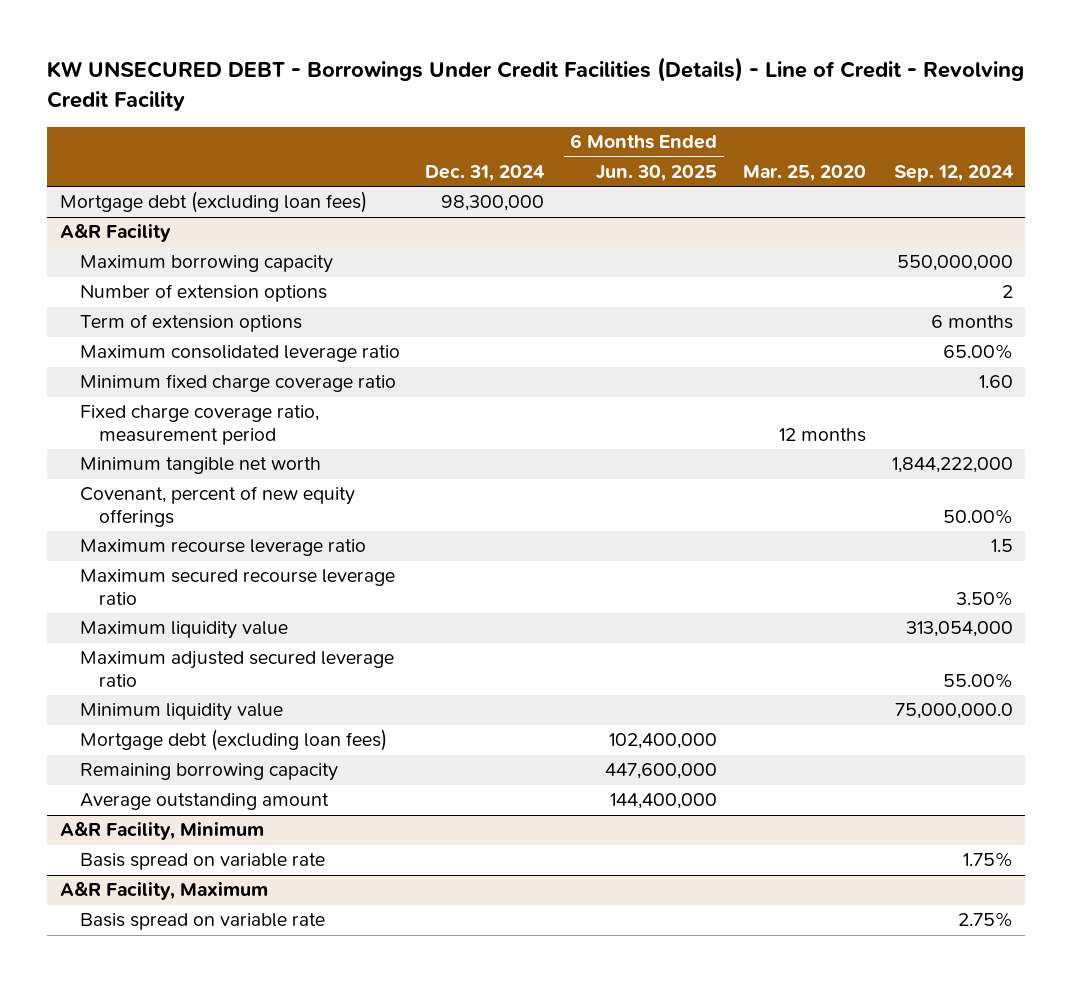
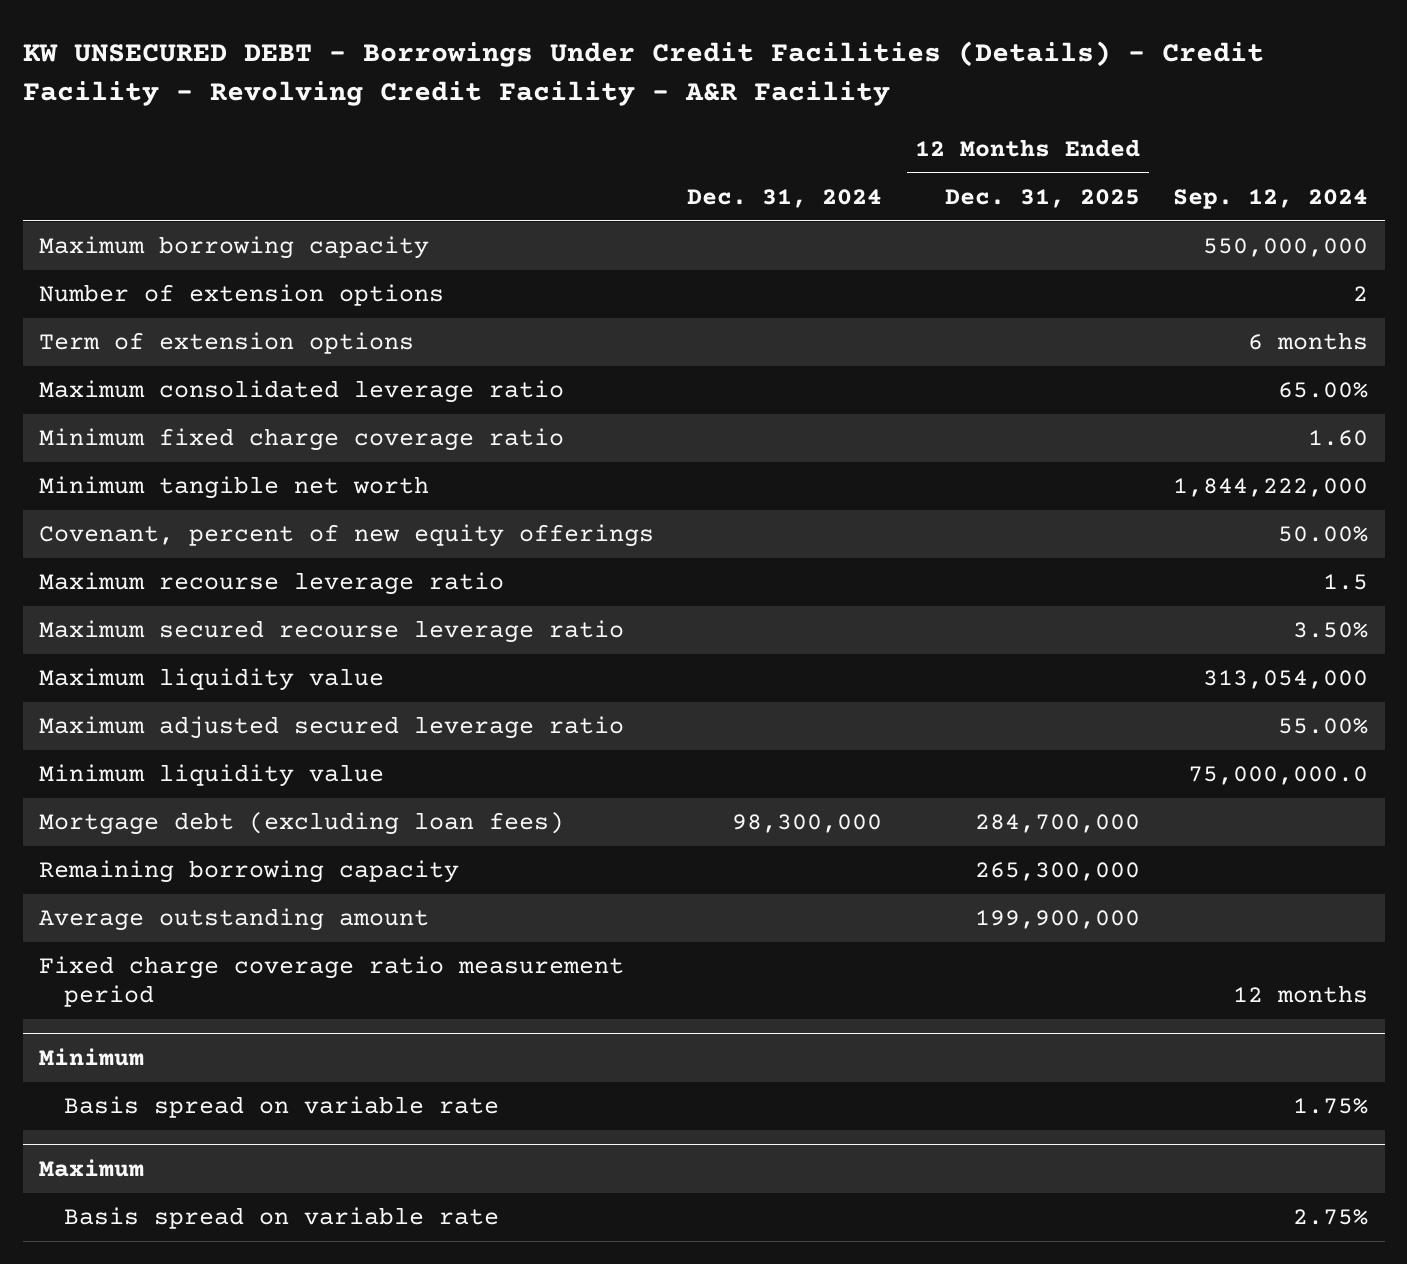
- KW UNSECURED DEBT - Borrowings Under Credit Facilities (Details) - Line of Credit - Revolving Credit Facility
+ KW UNSECURED DEBT - Borrowings Under Credit Facilities (Details) - Credit Facility - Revolving Credit Facility - A&R Facility
- | Dec. 31, 2024 | 6 Months Ended Jun. 30, 2025 | Mar. 25, 2020 | Sep. 12, 2024
+ | Dec. 31, 2024 | 12 Months Ended Dec. 31, 2025 | Sep. 12, 2024
- A&R Facility
- Fixed charge coverage ratio, measurement period | | | 12 months |
- Mortgage debt (excluding loan fees) | | 102,400,000 | |
moved down: Mortgage debt (excluding loan fees) | 98,300,000 | 284,700,000 |
- A&R Facility, Minimum
+ Fixed charge coverage ratio measurement period | | | 12 months
+ Minimum
- A&R Facility, Maximum
+ Maximum

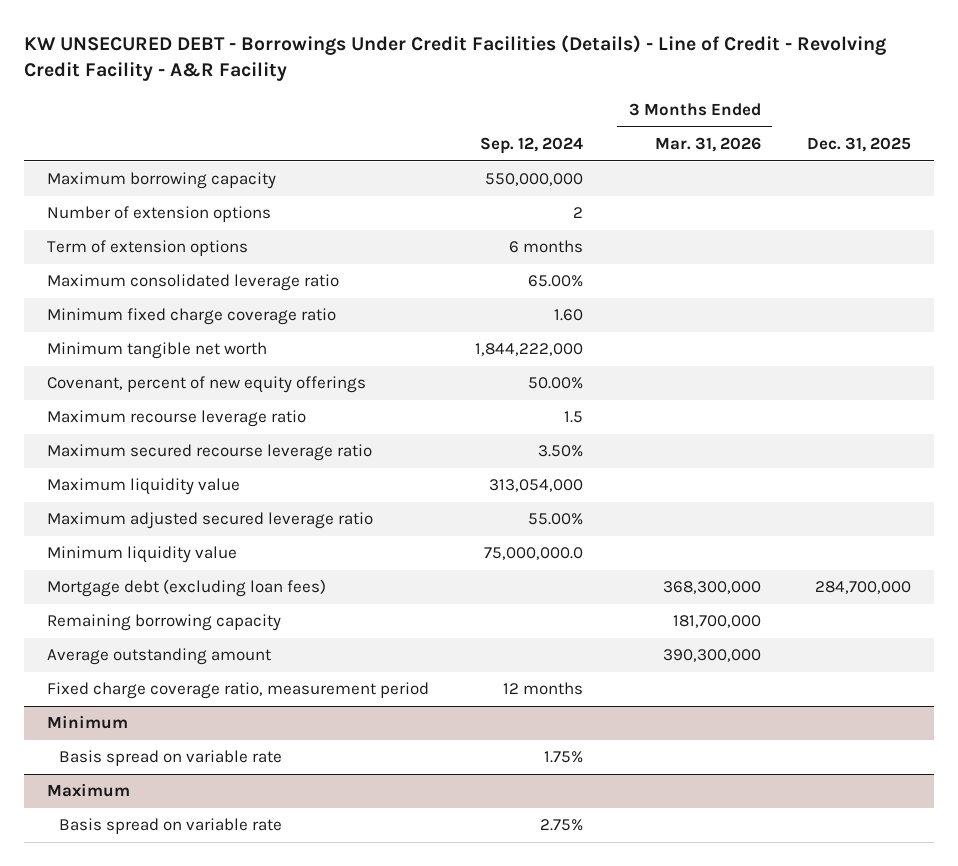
- KW UNSECURED DEBT - Borrowings Under Credit Facilities (Details) - Credit Facility - Revolving Credit Facility - A&R Facility
+ KW UNSECURED DEBT - Borrowings Under Credit Facilities (Details) - Line of Credit - Revolving Credit Facility - A&R Facility
- | Dec. 31, 2024 | 12 Months Ended Dec. 31, 2025 | Sep. 12, 2024
+ | Sep. 12, 2024 | 3 Months Ended Mar. 31, 2026 | Dec. 31, 2025
- Fixed charge coverage ratio measurement period | | | 12 months
+ Fixed charge coverage ratio, measurement period | 12 months | |

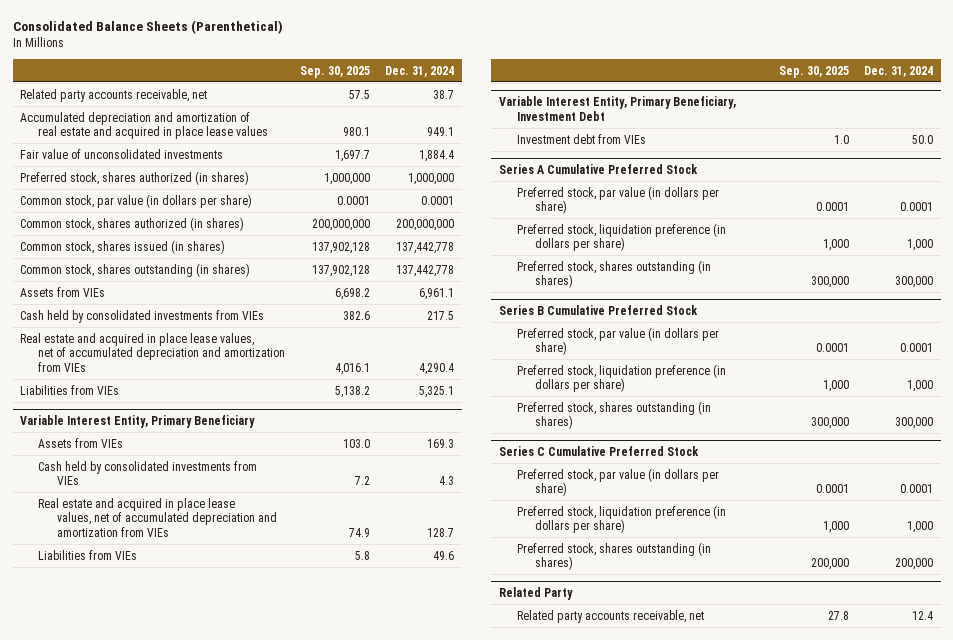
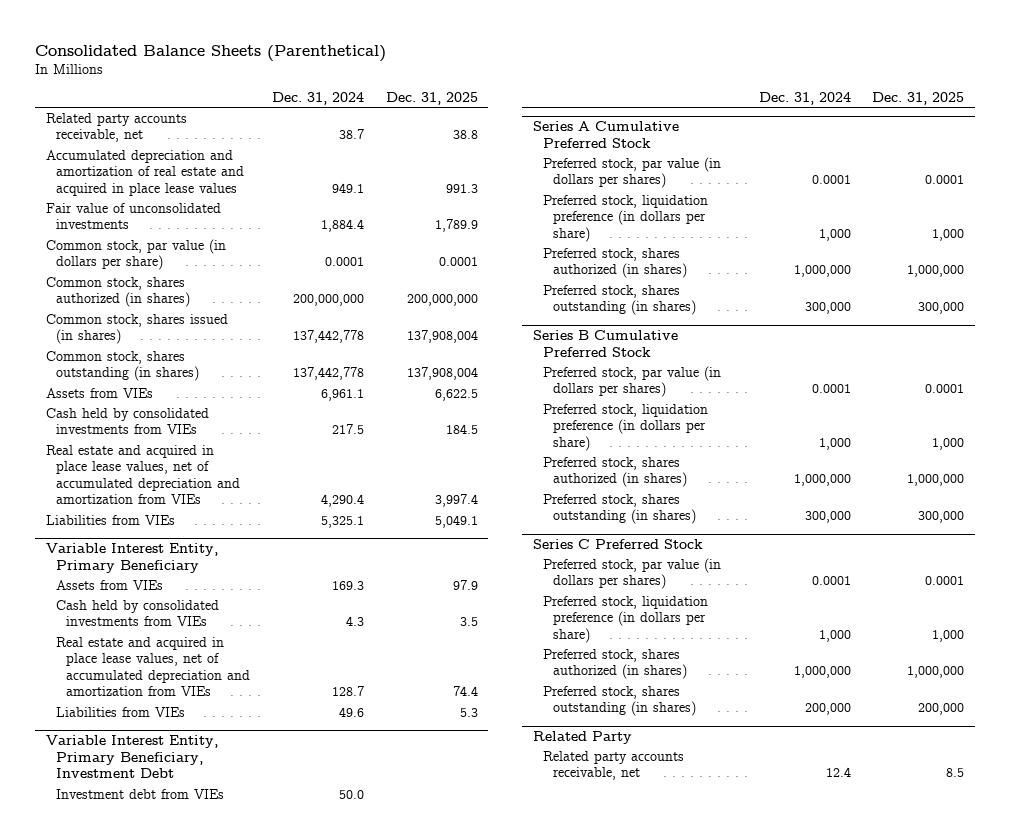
- | Sep. 30, 2025 | Dec. 31, 2024
+ | Dec. 31, 2024 | Dec. 31, 2025
- Preferred stock, shares authorized (in shares) | 1,000,000 | 1,000,000
@ Series A Cumulative Preferred Stock
- Preferred stock, par value (in dollars per share) | 0.0001 | 0.0001
+ Preferred stock, par value (in dollars per shares) | 0.0001 | 0.0001
+ Preferred stock, shares authorized (in shares) | 1,000,000 | 1,000,000
@ Series B Cumulative Preferred Stock
- Preferred stock, par value (in dollars per share) | 0.0001 | 0.0001
+ Preferred stock, par value (in dollars per shares) | 0.0001 | 0.0001
+ Preferred stock, shares authorized (in shares) | 1,000,000 | 1,000,000
- Series C Cumulative Preferred Stock
- Preferred stock, par value (in dollars per share) | 0.0001 | 0.0001
+ Series C Preferred Stock
+ Preferred stock, par value (in dollars per shares) | 0.0001 | 0.0001
+ Preferred stock, shares authorized (in shares) | 1,000,000 | 1,000,000

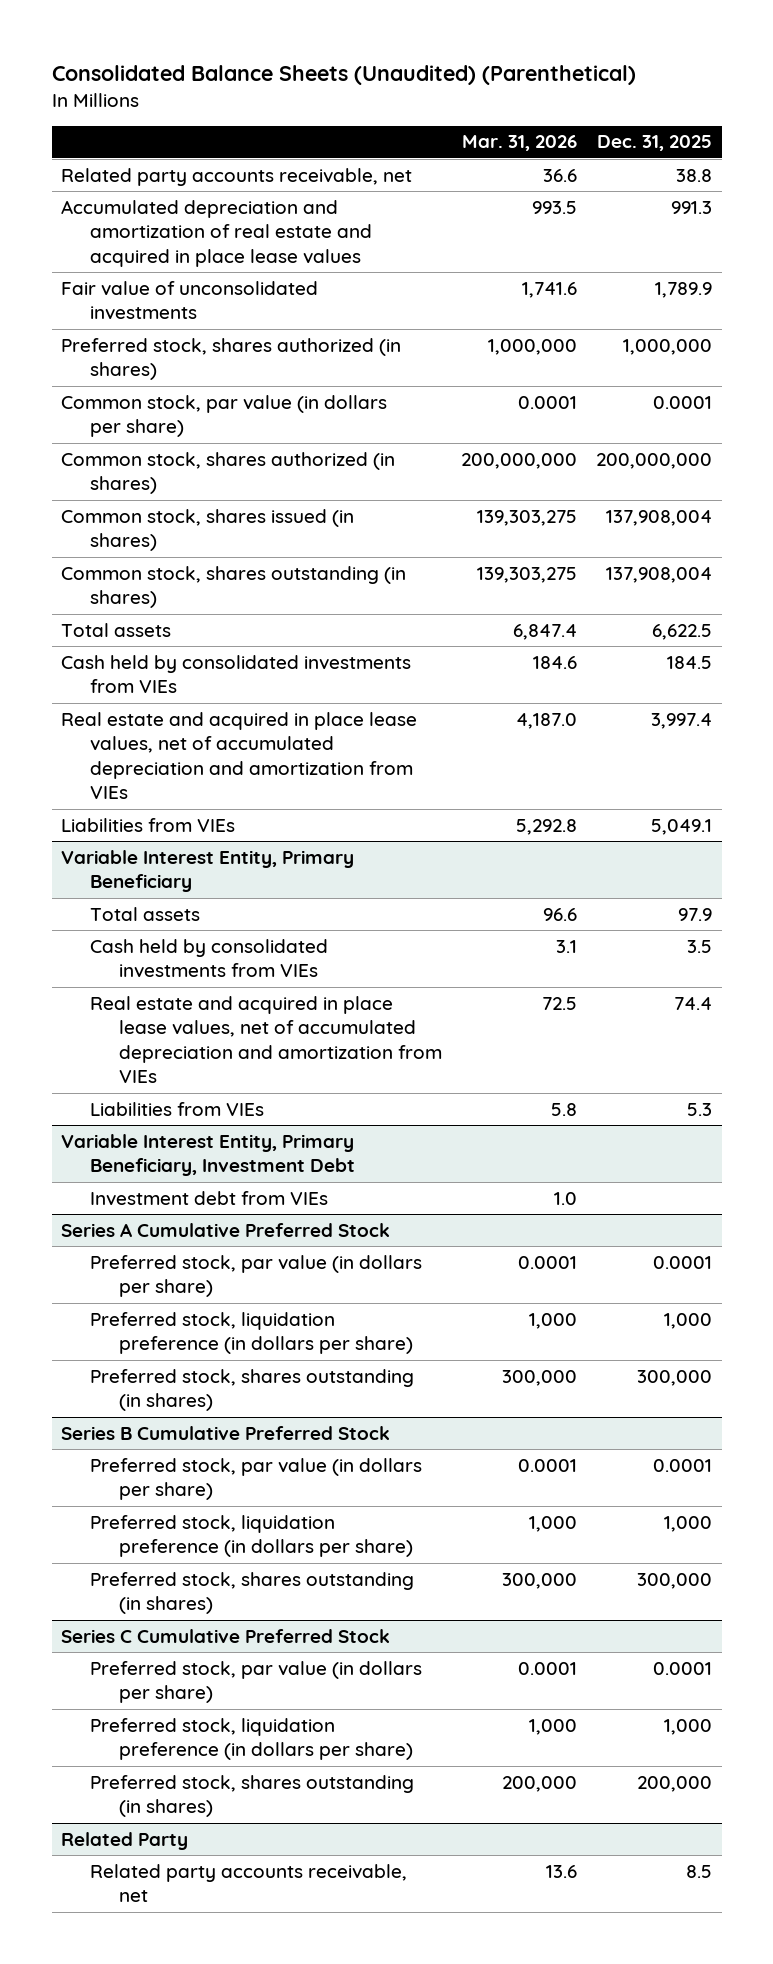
- Consolidated Balance Sheets (Parenthetical)
+ Consolidated Balance Sheets (Unaudited) (Parenthetical)
- | Dec. 31, 2024 | Dec. 31, 2025
+ | Mar. 31, 2026 | Dec. 31, 2025
+ Preferred stock, shares authorized (in shares) | 1,000,000 | 1,000,000
- Assets from VIEs | 6,961.1 | 6,622.5
+ Total assets | 6,847.4 | 6,622.5
@ Variable Interest Entity, Primary Beneficiary
- Assets from VIEs | 169.3 | 97.9
+ Total assets | 96.6 | 97.9
@ Series A Cumulative Preferred Stock
- Preferred stock, par value (in dollars per shares) | 0.0001 | 0.0001
+ Preferred stock, par value (in dollars per share) | 0.0001 | 0.0001
- Preferred stock, shares authorized (in shares) | 1,000,000 | 1,000,000
@ Series B Cumulative Preferred Stock
- Preferred stock, par value (in dollars per shares) | 0.0001 | 0.0001
+ Preferred stock, par value (in dollars per share) | 0.0001 | 0.0001
- Preferred stock, shares authorized (in shares) | 1,000,000 | 1,000,000
- Series C Preferred Stock
- Preferred stock, par value (in dollars per shares) | 0.0001 | 0.0001
+ Series C Cumulative Preferred Stock
+ Preferred stock, par value (in dollars per share) | 0.0001 | 0.0001
- Preferred stock, shares authorized (in shares) | 1,000,000 | 1,000,000

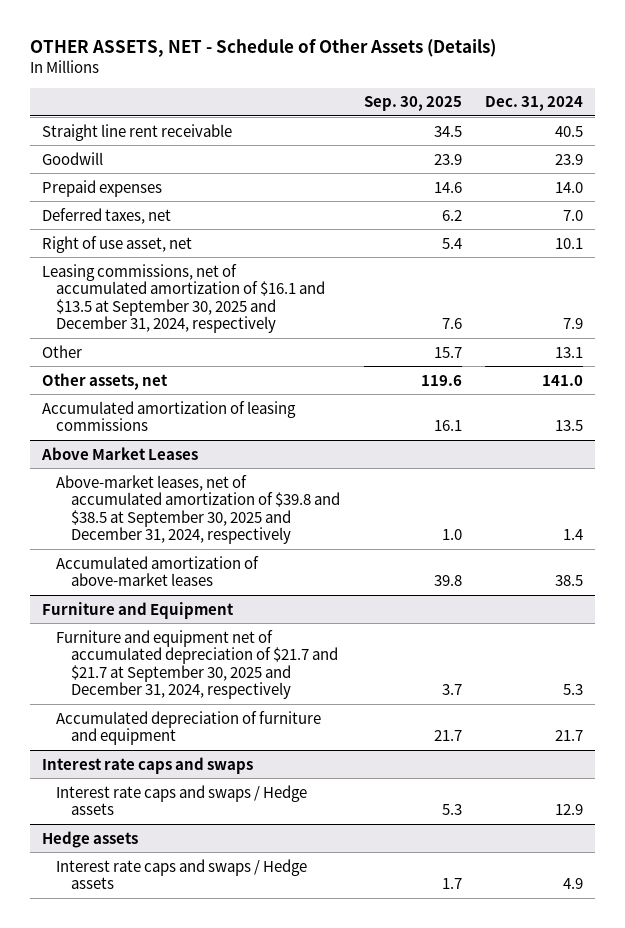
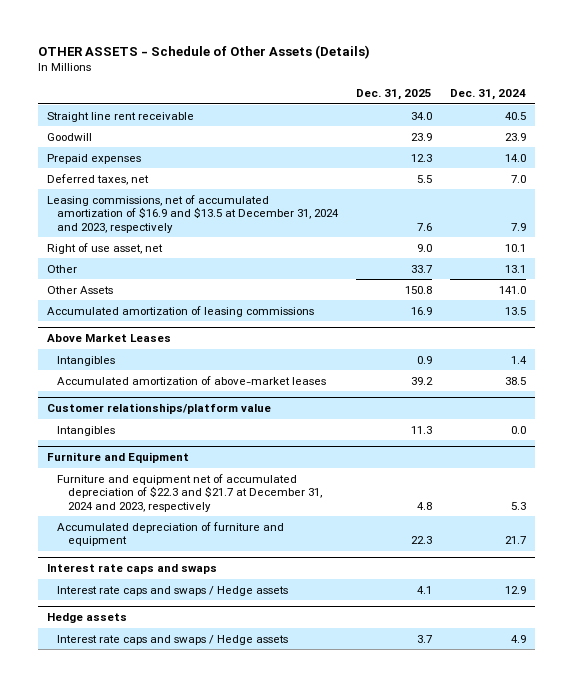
- OTHER ASSETS, NET - Schedule of Other Assets (Details)
+ OTHER ASSETS - Schedule of Other Assets (Details)
- | Sep. 30, 2025 | Dec. 31, 2024
+ | Dec. 31, 2025 | Dec. 31, 2024
+ Leasing commissions, net of accumulated amortization of $16.9 and $13.5 at December 31, 2024 and 2023, respectively | 7.6 | 7.9
- Leasing commissions, net of accumulated amortization of $16.1 and $13.5 at September 30, 2025 and December 31, 2024, respectively | 7.6 | 7.9
- Other assets, net | 119.6 | 141.0
+ Other Assets | 150.8 | 141.0
@ Above Market Leases
- Above-market leases, net of accumulated amortization of $39.8 and $38.5 at September 30, 2025 and December 31, 2024, respectively | 1.0 | 1.4
+ Intangibles | 0.9 | 1.4
+ Customer relationships/platform value
+ Intangibles | 11.3 | 0.0
@ Furniture and Equipment
- Furniture and equipment net of accumulated depreciation of $21.7 and $21.7 at September 30, 2025 and December 31, 2024, respectively | 3.7 | 5.3
+ Furniture and equipment net of accumulated depreciation of $22.3 and $21.7 at December 31, 2024 and 2023, respectively | 4.8 | 5.3

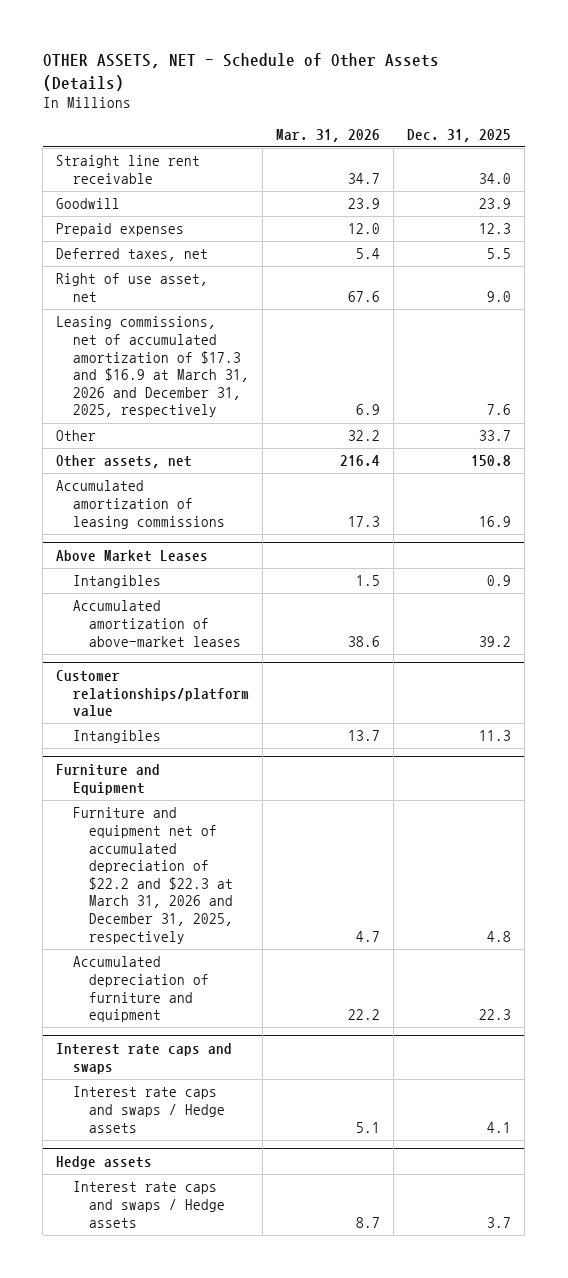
- OTHER ASSETS - Schedule of Other Assets (Details)
+ OTHER ASSETS, NET - Schedule of Other Assets (Details)
- | Dec. 31, 2025 | Dec. 31, 2024
+ | Mar. 31, 2026 | Dec. 31, 2025
- Leasing commissions, net of accumulated amortization of $16.9 and $13.5 at December 31, 2024 and 2023, respectively | 7.6 | 7.9
+ Leasing commissions, net of accumulated amortization of $17.3 and $16.9 at March 31, 2026 and December 31, 2025, respectively | 6.9 | 7.6
- Other Assets | 150.8 | 141.0
+ Other assets, net | 216.4 | 150.8
@ Furniture and Equipment
- Furniture and equipment net of accumulated depreciation of $22.3 and $21.7 at December 31, 2024 and 2023, respectively | 4.8 | 5.3
+ Furniture and equipment net of accumulated depreciation of $22.2 and $22.3 at March 31, 2026 and December 31, 2025, respectively | 4.7 | 4.8

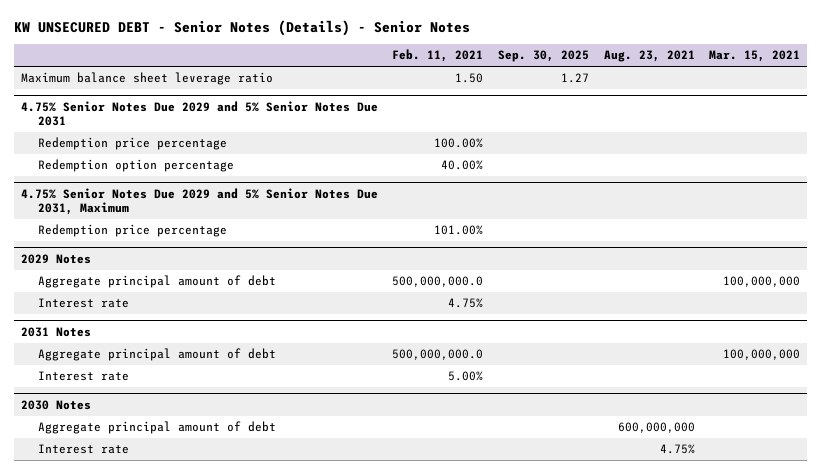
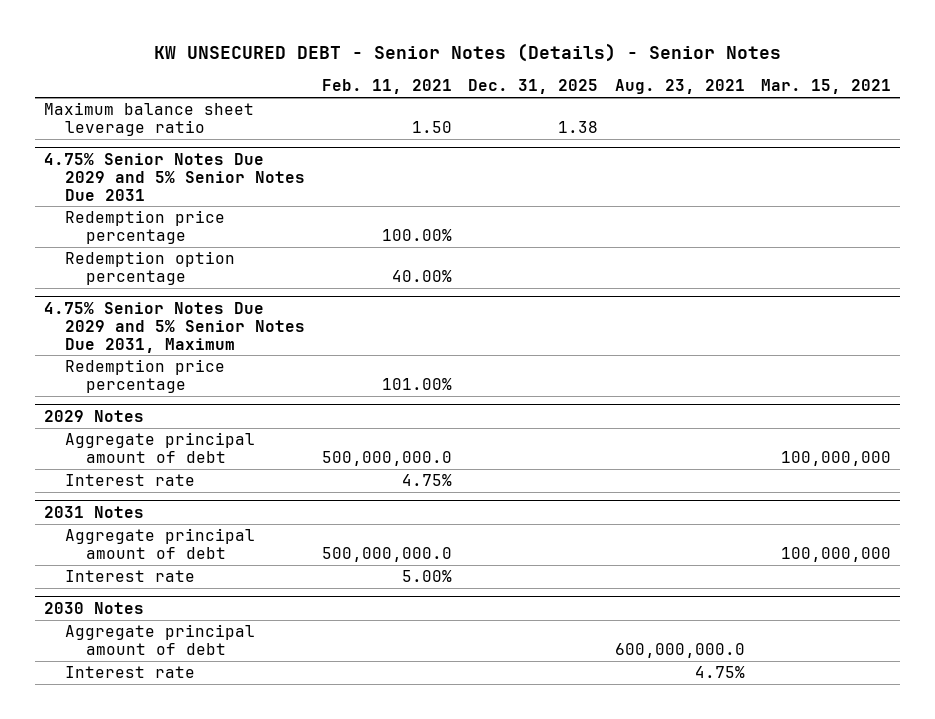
- | Feb. 11, 2021 | Sep. 30, 2025 | Aug. 23, 2021 | Mar. 15, 2021
+ | Feb. 11, 2021 | Dec. 31, 2025 | Aug. 23, 2021 | Mar. 15, 2021
@ 2030 Notes
- Aggregate principal amount of debt | | | 600,000,000 |
+ Aggregate principal amount of debt | | | 600,000,000.0 |

